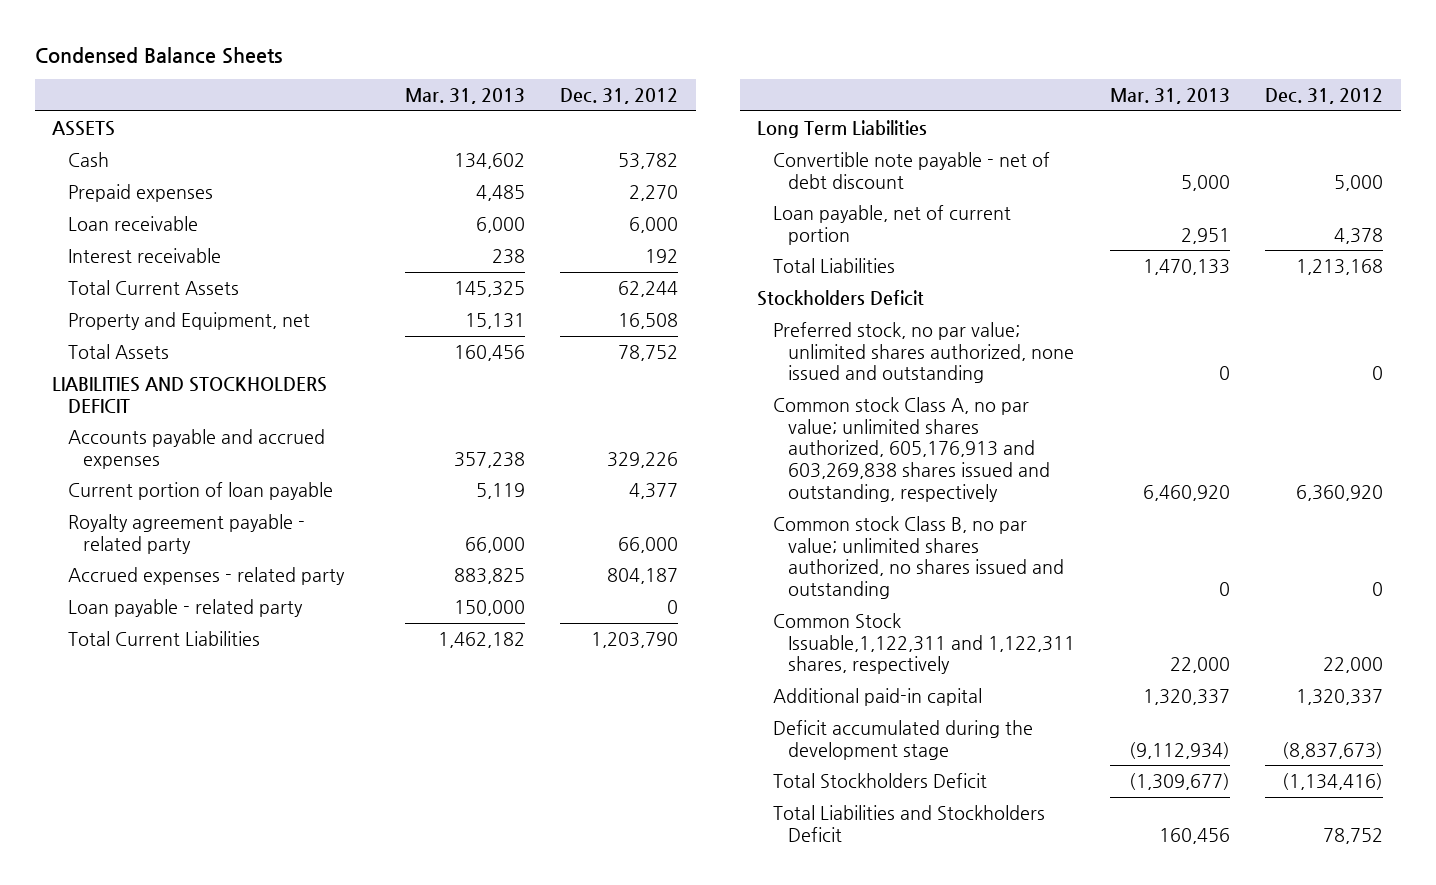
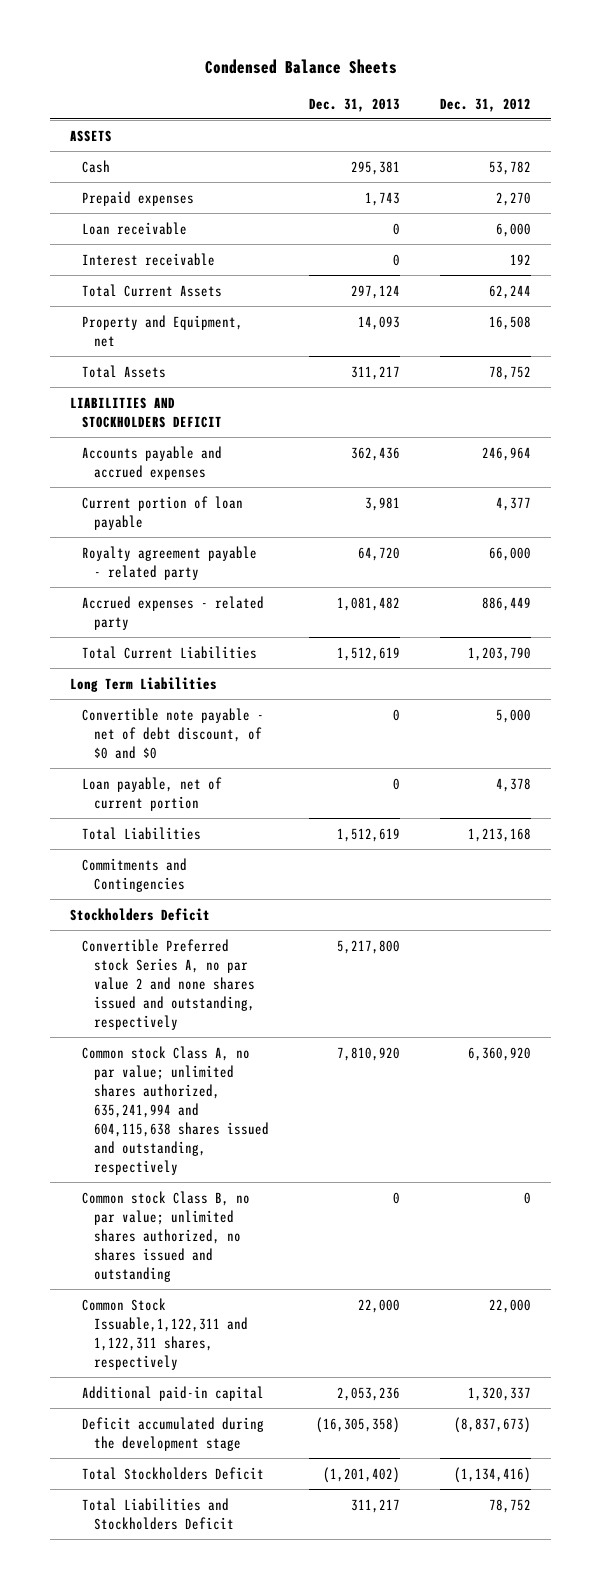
- | Mar. 31, 2013 | Dec. 31, 2012
+ | Dec. 31, 2013 | Dec. 31, 2012
- Accounts payable and accrued expenses | 357,238 | 329,226
+ Accounts payable and accrued expenses | 362,436 | 246,964
- Accrued expenses - related party | 883,825 | 804,187
- Loan payable - related party | 150,000 | 0
+ Accrued expenses - related party | 1,081,482 | 886,449
- Convertible note payable - net of debt discount | 5,000 | 5,000
+ Convertible note payable - net of debt discount, of $0 and $0 | 0 | 5,000
+ Commitments and Contingencies
- Preferred stock, no par value; unlimited shares authorized, none issued and outstanding | 0 | 0
- Common stock Class A, no par value; unlimited shares authorized, 605,176,913 and 603,269,838 shares issued and outstanding, respectively | 6,460,920 | 6,360,920
+ Convertible Preferred stock Series A, no par value 2 and none shares issued and outstanding, respectively | 5,217,800 |
+ Common stock Class A, no par value; unlimited shares authorized, 635,241,994 and 604,115,638 shares issued and outstanding, respectively | 7,810,920 | 6,360,920

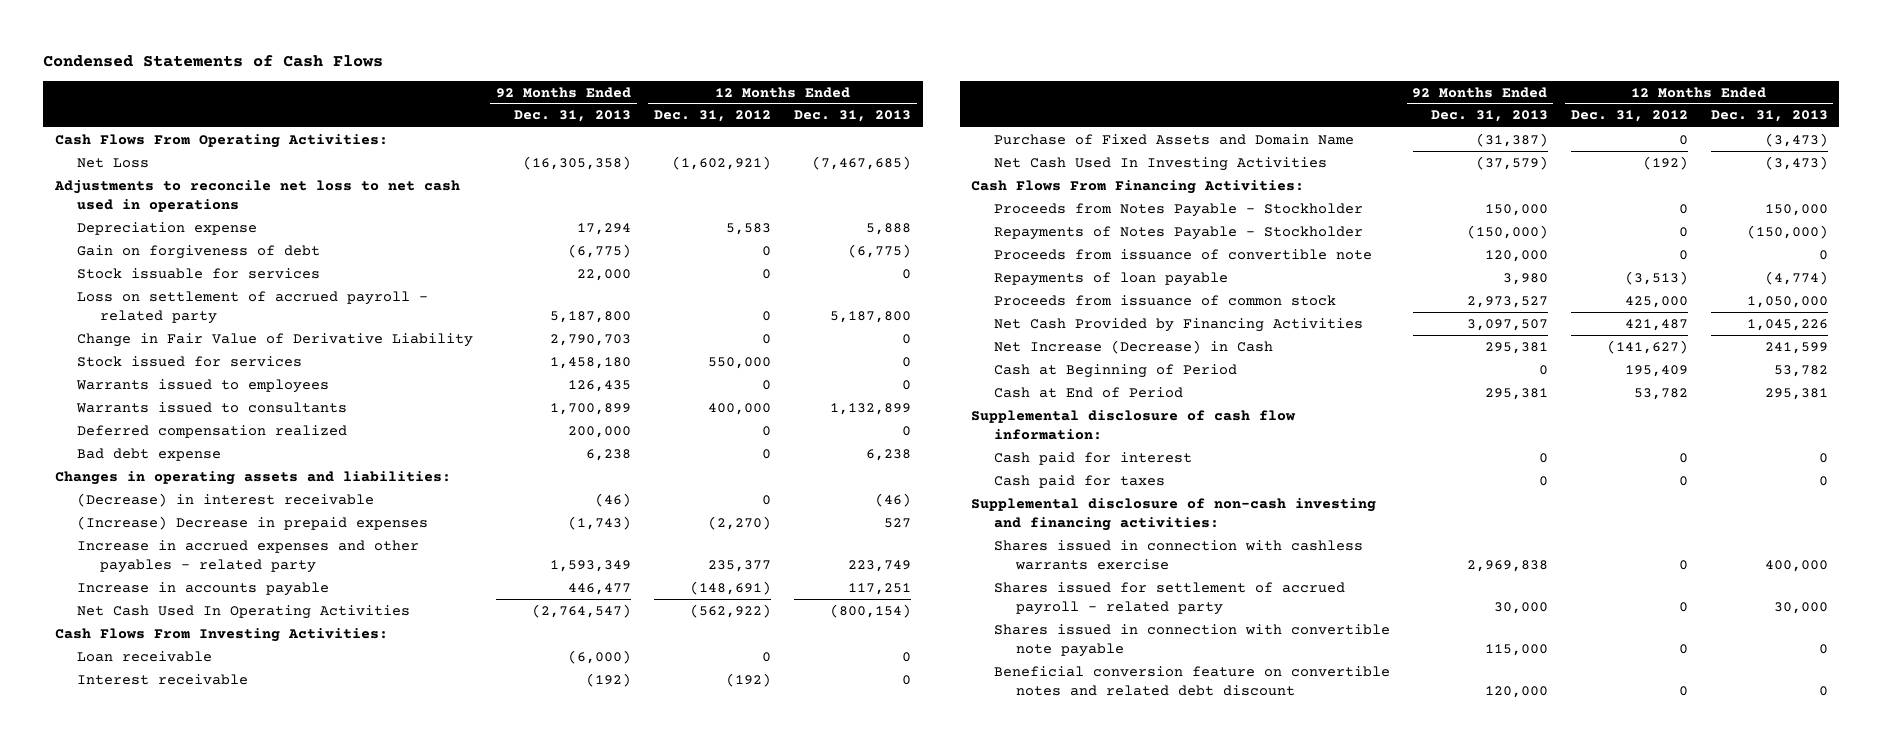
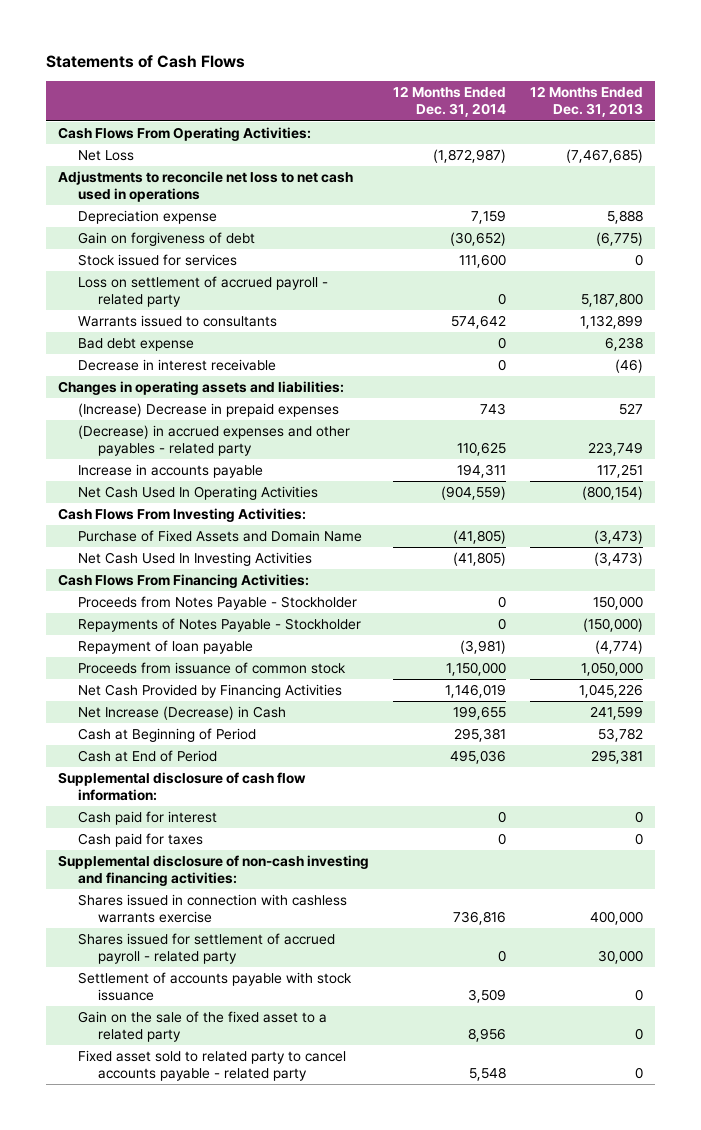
- Condensed Statements of Cash Flows
+ Statements of Cash Flows
- | 92 Months Ended Dec. 31, 2013 | 12 Months Ended Dec. 31, 2012 | 12 Months Ended Dec. 31, 2013
+ | 12 Months Ended Dec. 31, 2014 | 12 Months Ended Dec. 31, 2013
- Stock issuable for services | 22,000 | 0 | 0
- Change in Fair Value of Derivative Liability | 2,790,703 | 0 | 0
- Warrants issued to employees | 126,435 | 0 | 0
moved down: Loss on settlement of accrued payroll - related party | 0 | 5,187,800
- Deferred compensation realized | 200,000 | 0 | 0
+ Decrease in interest receivable | 0 | (46)
- (Decrease) in interest receivable | (46) | 0 | (46)
- Increase in accrued expenses and other payables - related party | 1,593,349 | 235,377 | 223,749
+ (Decrease) in accrued expenses and other payables - related party | 110,625 | 223,749
- Loan receivable | (6,000) | 0 | 0
- Interest receivable | (192) | (192) | 0
- Proceeds from issuance of convertible note | 120,000 | 0 | 0
- Repayments of loan payable | 3,980 | (3,513) | (4,774)
+ Repayment of loan payable | (3,981) | (4,774)
- Shares issued in connection with convertible note payable | 115,000 | 0 | 0
- Beneficial conversion feature on convertible notes and related debt discount | 120,000 | 0 | 0
+ Settlement of accounts payable with stock issuance | 3,509 | 0
+ Gain on the sale of the fixed asset to a related party | 8,956 | 0
+ Fixed asset sold to related party to cancel accounts payable - related party | 5,548 | 0

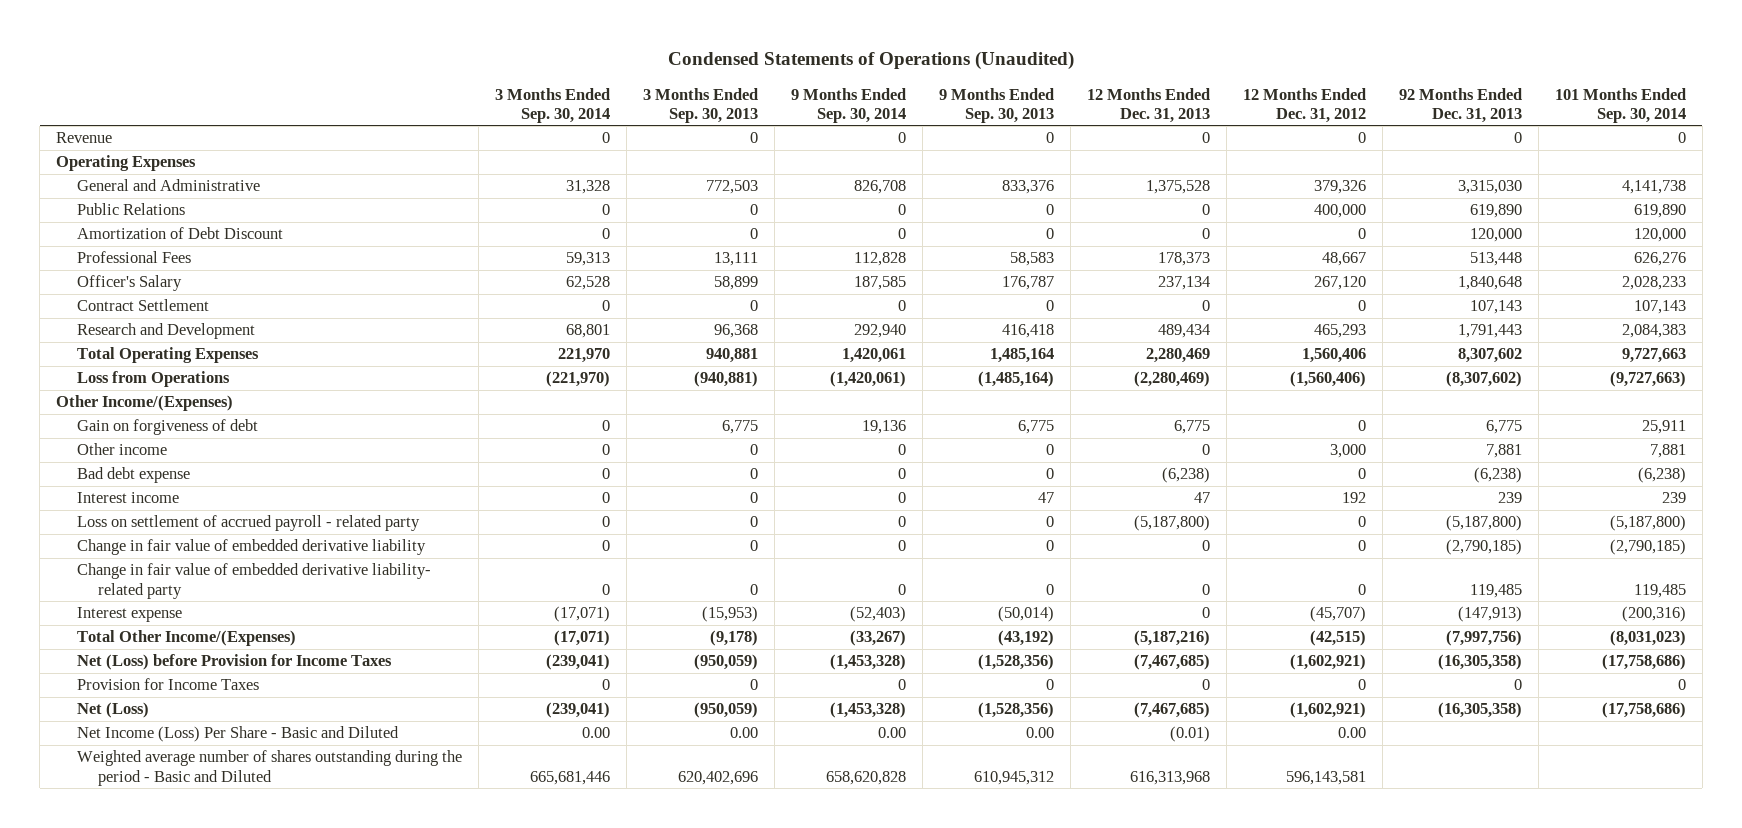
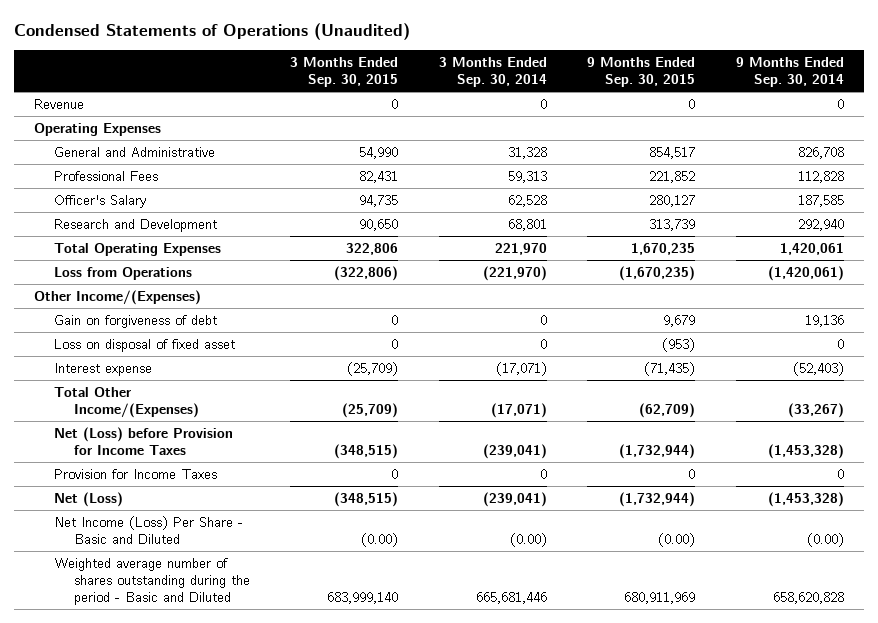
- | 3 Months Ended Sep. 30, 2014 | 3 Months Ended Sep. 30, 2013 | 9 Months Ended Sep. 30, 2014 | 9 Months Ended Sep. 30, 2013 | 12 Months Ended Dec. 31, 2013 | 12 Months Ended Dec. 31, 2012 | 92 Months Ended Dec. 31, 2013 | 101 Months Ended Sep. 30, 2014
+ | 3 Months Ended Sep. 30, 2015 | 3 Months Ended Sep. 30, 2014 | 9 Months Ended Sep. 30, 2015 | 9 Months Ended Sep. 30, 2014
- Public Relations | 0 | 0 | 0 | 0 | 0 | 400,000 | 619,890 | 619,890
- Amortization of Debt Discount | 0 | 0 | 0 | 0 | 0 | 0 | 120,000 | 120,000
- Contract Settlement | 0 | 0 | 0 | 0 | 0 | 0 | 107,143 | 107,143
- Other income | 0 | 0 | 0 | 0 | 0 | 3,000 | 7,881 | 7,881
- Bad debt expense | 0 | 0 | 0 | 0 | (6,238) | 0 | (6,238) | (6,238)
- Interest income | 0 | 0 | 0 | 47 | 47 | 192 | 239 | 239
- Loss on settlement of accrued payroll - related party | 0 | 0 | 0 | 0 | (5,187,800) | 0 | (5,187,800) | (5,187,800)
- Change in fair value of embedded derivative liability | 0 | 0 | 0 | 0 | 0 | 0 | (2,790,185) | (2,790,185)
- Change in fair value of embedded derivative liability- related party | 0 | 0 | 0 | 0 | 0 | 0 | 119,485 | 119,485
+ Loss on disposal of fixed asset | 0 | 0 | (953) | 0
- Net Income (Loss) Per Share - Basic and Diluted | 0.00 | 0.00 | 0.00 | 0.00 | (0.01) | 0.00 | |
+ Net Income (Loss) Per Share - Basic and Diluted | (0.00) | (0.00) | (0.00) | (0.00)

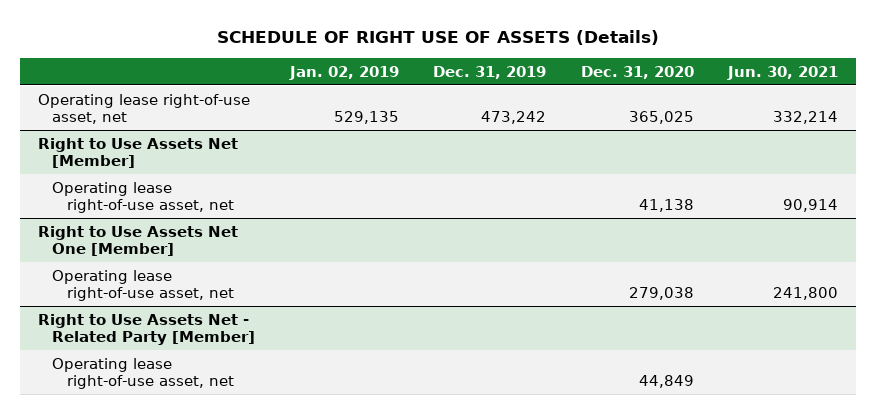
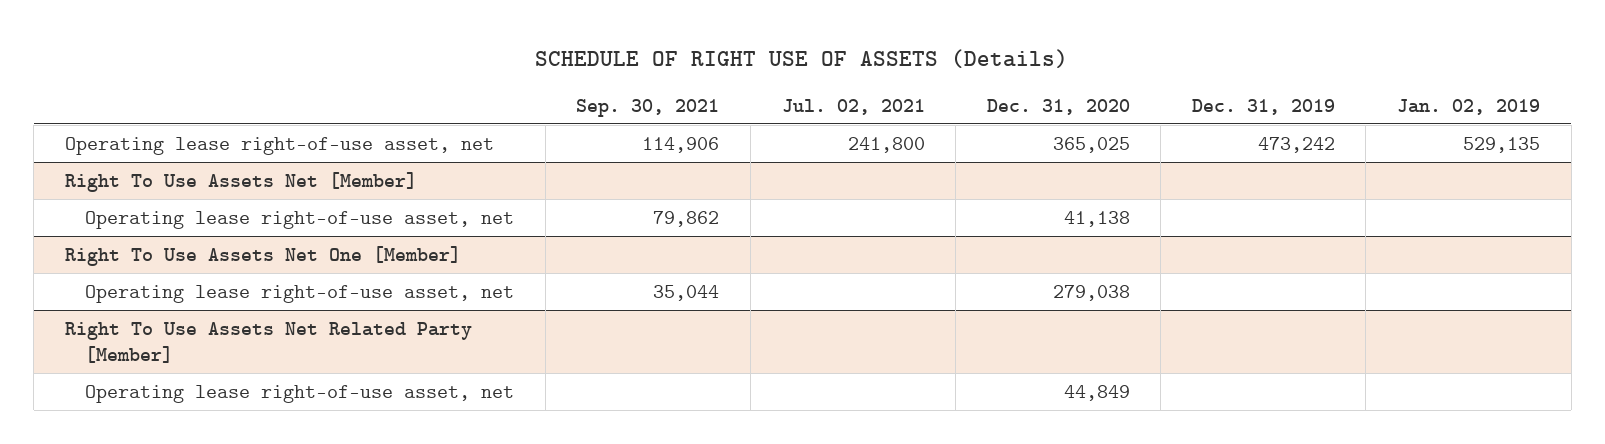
- | Jan. 02, 2019 | Dec. 31, 2019 | Dec. 31, 2020 | Jun. 30, 2021
+ | Sep. 30, 2021 | Jul. 02, 2021 | Dec. 31, 2020 | Dec. 31, 2019 | Jan. 02, 2019
- Right to Use Assets Net [Member]
+ Right To Use Assets Net [Member]
- Right to Use Assets Net One [Member]
+ Right To Use Assets Net One [Member]
- Right to Use Assets Net - Related Party [Member]
+ Right To Use Assets Net Related Party [Member]

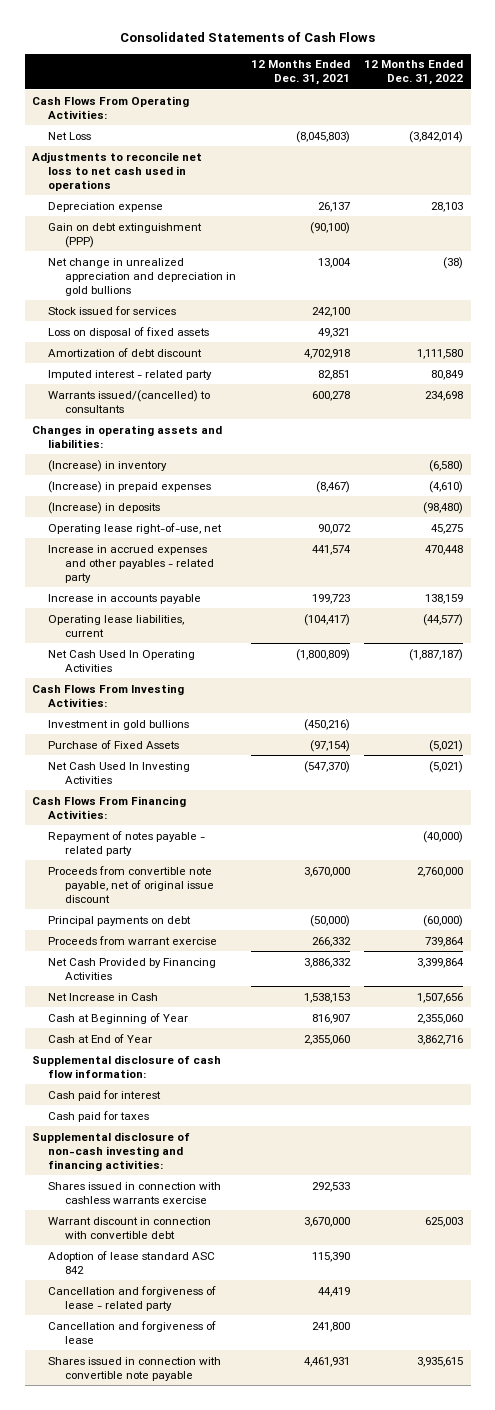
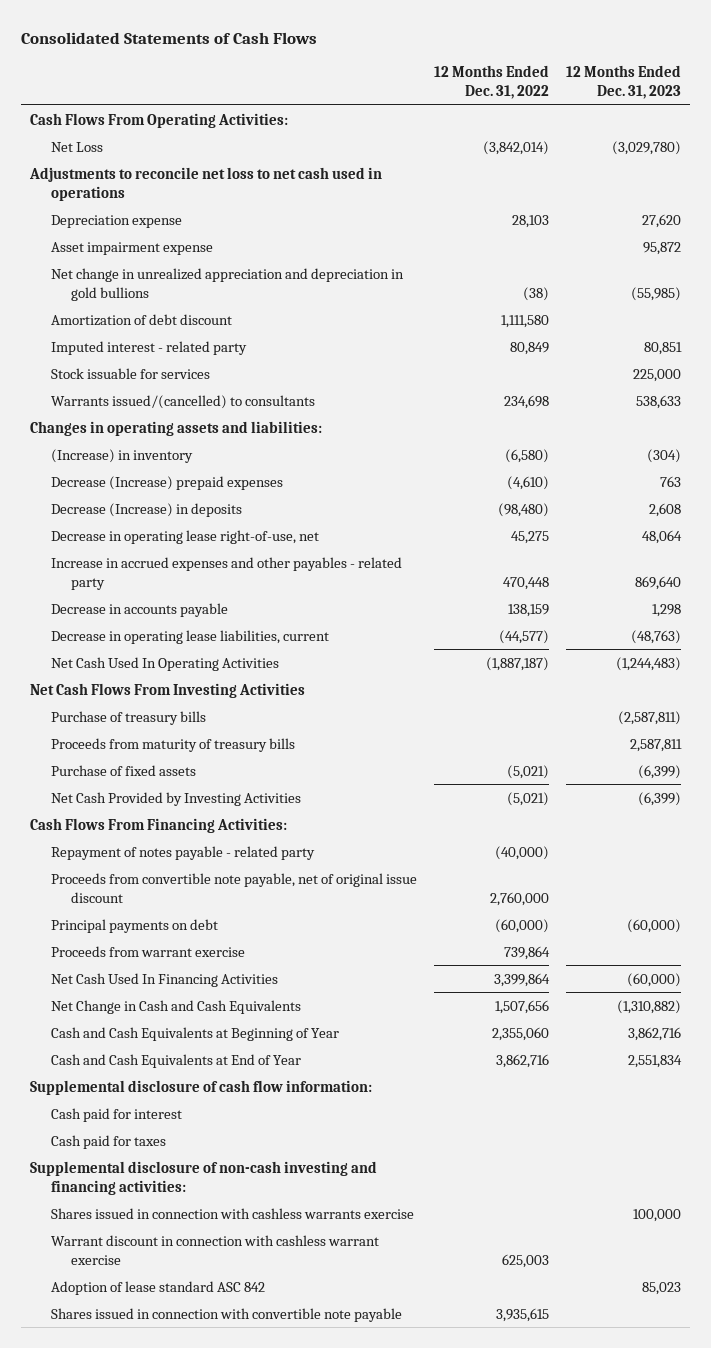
- | 12 Months Ended Dec. 31, 2021 | 12 Months Ended Dec. 31, 2022
+ | 12 Months Ended Dec. 31, 2022 | 12 Months Ended Dec. 31, 2023
- Gain on debt extinguishment (PPP) | (90,100) |
+ Asset impairment expense | | 95,872
- Stock issued for services | 242,100 |
- Loss on disposal of fixed assets | 49,321 |
+ Stock issuable for services | | 225,000
- (Increase) in prepaid expenses | (8,467) | (4,610)
- (Increase) in deposits | | (98,480)
- Operating lease right-of-use, net | 90,072 | 45,275
+ Decrease (Increase) prepaid expenses | (4,610) | 763
+ Decrease (Increase) in deposits | (98,480) | 2,608
+ Decrease in operating lease right-of-use, net | 45,275 | 48,064
- Increase in accounts payable | 199,723 | 138,159
- Operating lease liabilities, current | (104,417) | (44,577)
+ Decrease in accounts payable | 138,159 | 1,298
+ Decrease in operating lease liabilities, current | (44,577) | (48,763)
- Cash Flows From Investing Activities:
- Investment in gold bullions | (450,216) |
- Purchase of Fixed Assets | (97,154) | (5,021)
- Net Cash Used In Investing Activities | (547,370) | (5,021)
+ Net Cash Flows From Investing Activities
+ Purchase of treasury bills | | (2,587,811)
+ Proceeds from maturity of treasury bills | | 2,587,811
+ Purchase of fixed assets | (5,021) | (6,399)
+ Net Cash Provided by Investing Activities | (5,021) | (6,399)
- Net Cash Provided by Financing Activities | 3,886,332 | 3,399,864
- Net Increase in Cash | 1,538,153 | 1,507,656
- Cash at Beginning of Year | 816,907 | 2,355,060
- Cash at End of Year | 2,355,060 | 3,862,716
+ Net Cash Used In Financing Activities | 3,399,864 | (60,000)
+ Net Change in Cash and Cash Equivalents | 1,507,656 | (1,310,882)
+ Cash and Cash Equivalents at Beginning of Year | 2,355,060 | 3,862,716
+ Cash and Cash Equivalents at End of Year | 3,862,716 | 2,551,834
- Warrant discount in connection with convertible debt | 3,670,000 | 625,003
+ Warrant discount in connection with cashless warrant exercise | 625,003 |
- Cancellation and forgiveness of lease - related party | 44,419 |
- Cancellation and forgiveness of lease | 241,800 |

